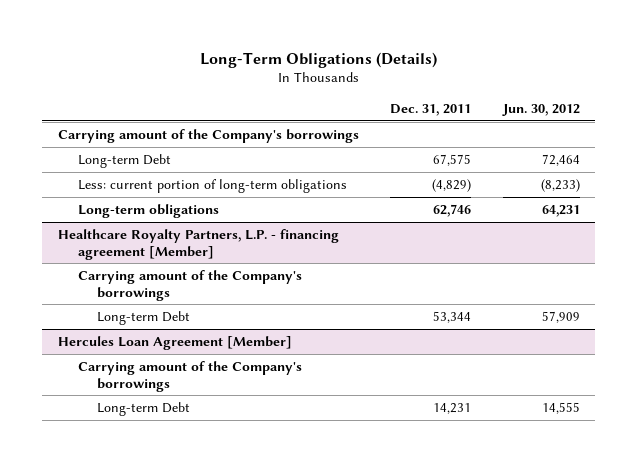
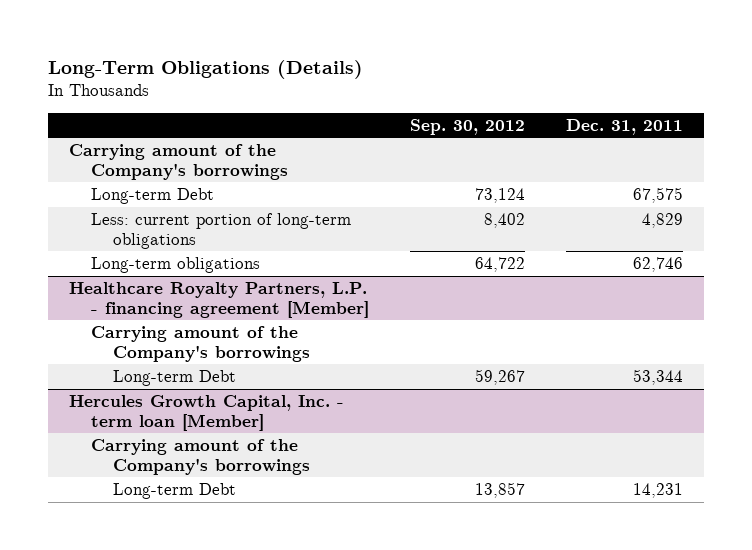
- | Dec. 31, 2011 | Jun. 30, 2012
+ | Sep. 30, 2012 | Dec. 31, 2011
- Less: current portion of long-term obligations | (4,829) | (8,233)
+ Less: current portion of long-term obligations | 8,402 | 4,829
- Hercules Loan Agreement [Member]
+ Hercules Growth Capital, Inc. - term loan [Member]

